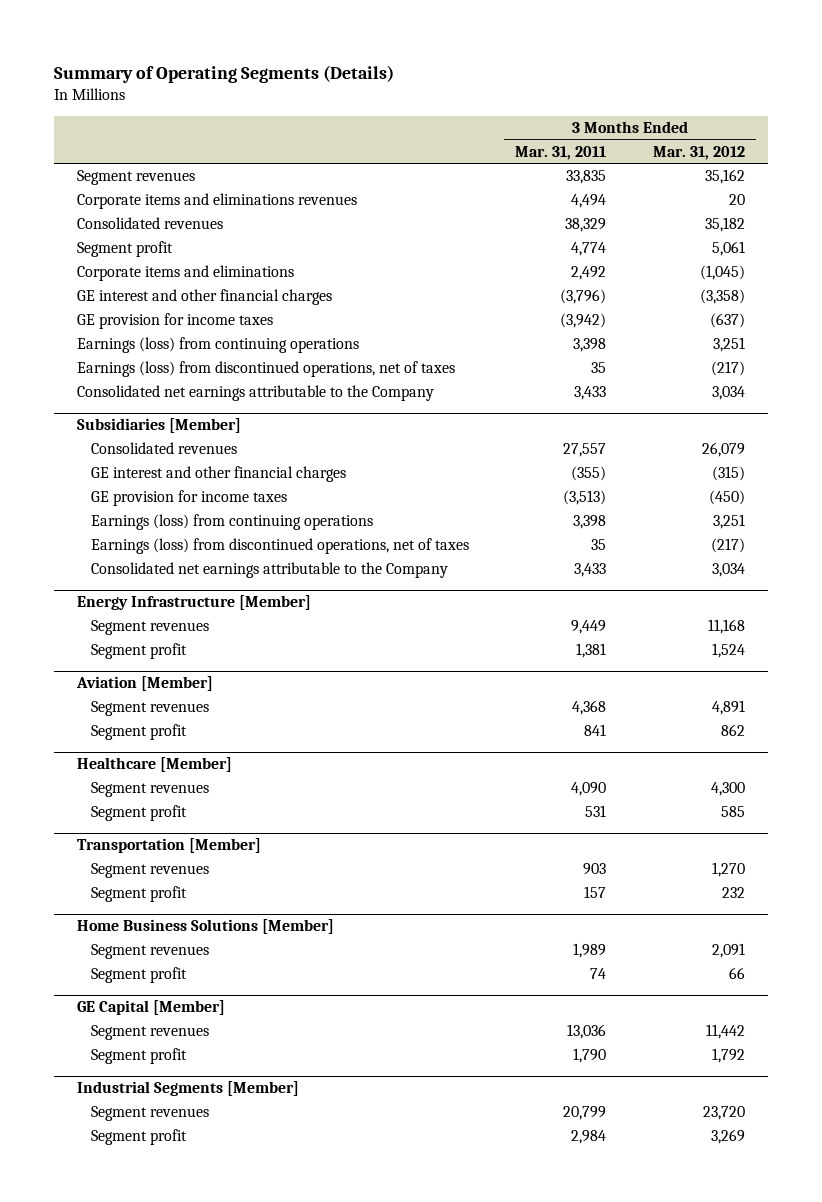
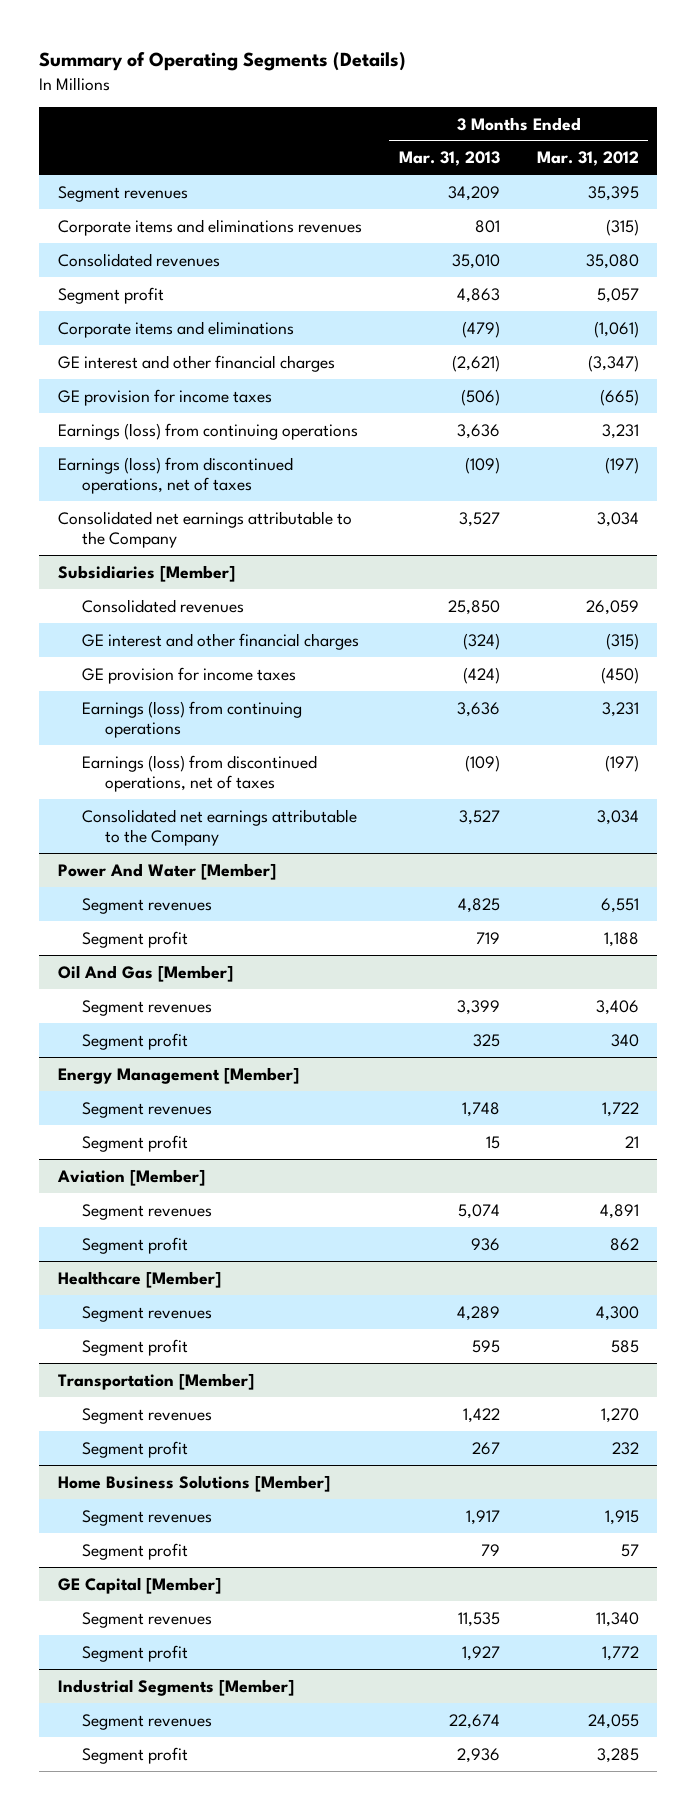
- | 3 Months Ended Mar. 31, 2011 | 3 Months Ended Mar. 31, 2012
+ | 3 Months Ended Mar. 31, 2013 | 3 Months Ended Mar. 31, 2012
- Segment revenues | 33,835 | 35,162
- Corporate items and eliminations revenues | 4,494 | 20
- Consolidated revenues | 38,329 | 35,182
- Segment profit | 4,774 | 5,061
- Corporate items and eliminations | 2,492 | (1,045)
- GE interest and other financial charges | (3,796) | (3,358)
- GE provision for income taxes | (3,942) | (637)
- Earnings (loss) from continuing operations | 3,398 | 3,251
- Earnings (loss) from discontinued operations, net of taxes | 35 | (217)
+ Segment revenues | 34,209 | 35,395
+ Corporate items and eliminations revenues | 801 | (315)
+ Consolidated revenues | 35,010 | 35,080
+ Segment profit | 4,863 | 5,057
+ Corporate items and eliminations | (479) | (1,061)
+ GE interest and other financial charges | (2,621) | (3,347)
+ GE provision for income taxes | (506) | (665)
+ Earnings (loss) from continuing operations | 3,636 | 3,231
+ Earnings (loss) from discontinued operations, net of taxes | (109) | (197)
@ Subsidiaries [Member]
- Consolidated revenues | 27,557 | 26,079
+ Consolidated revenues | 25,850 | 26,059
- Earnings (loss) from continuing operations | 3,398 | 3,251
- Earnings (loss) from discontinued operations, net of taxes | 35 | (217)
+ Earnings (loss) from continuing operations | 3,636 | 3,231
+ Earnings (loss) from discontinued operations, net of taxes | (109) | (197)
- Energy Infrastructure [Member]
- Segment revenues | 9,449 | 11,168
- Segment profit | 1,381 | 1,524
+ Power And Water [Member]
+ Segment revenues | 4,825 | 6,551
+ Segment profit | 719 | 1,188
+ Oil And Gas [Member]
+ Segment revenues | 3,399 | 3,406
+ Segment profit | 325 | 340
+ Energy Management [Member]
+ Segment revenues | 1,748 | 1,722
+ Segment profit | 15 | 21
@ Home Business Solutions [Member]
- Segment revenues | 1,989 | 2,091
- Segment profit | 74 | 66
+ Segment revenues | 1,917 | 1,915
+ Segment profit | 79 | 57
@ GE Capital [Member]
- Segment revenues | 13,036 | 11,442
- Segment profit | 1,790 | 1,792
+ Segment revenues | 11,535 | 11,340
+ Segment profit | 1,927 | 1,772
@ Industrial Segments [Member]
- Segment revenues | 20,799 | 23,720
- Segment profit | 2,984 | 3,269
+ Segment revenues | 22,674 | 24,055
+ Segment profit | 2,936 | 3,285

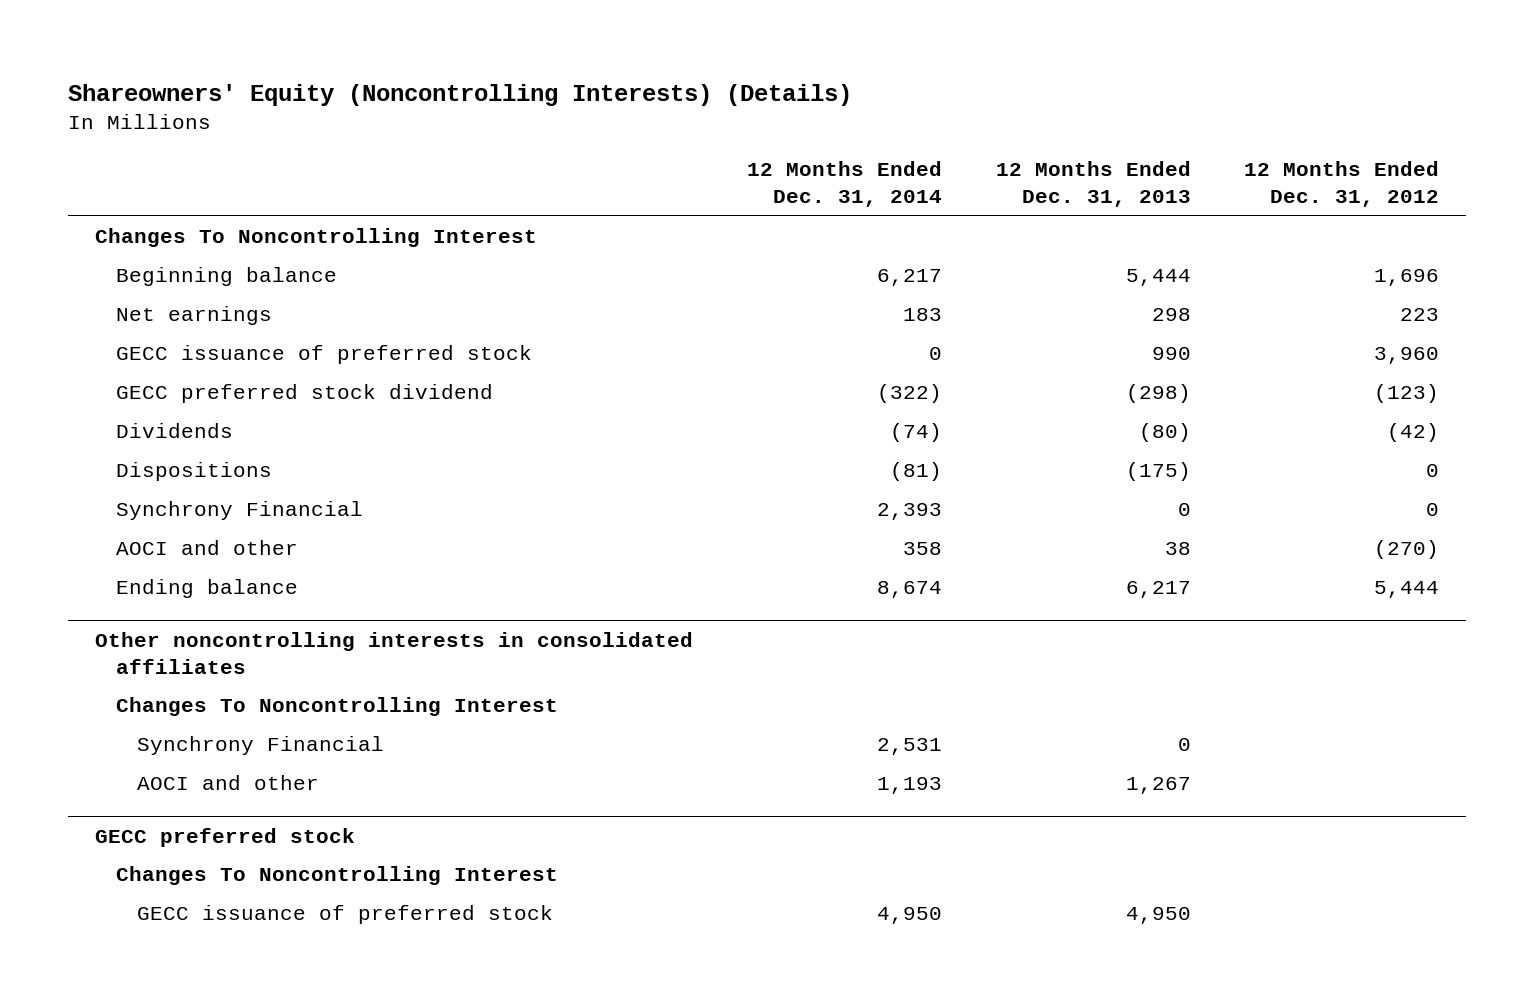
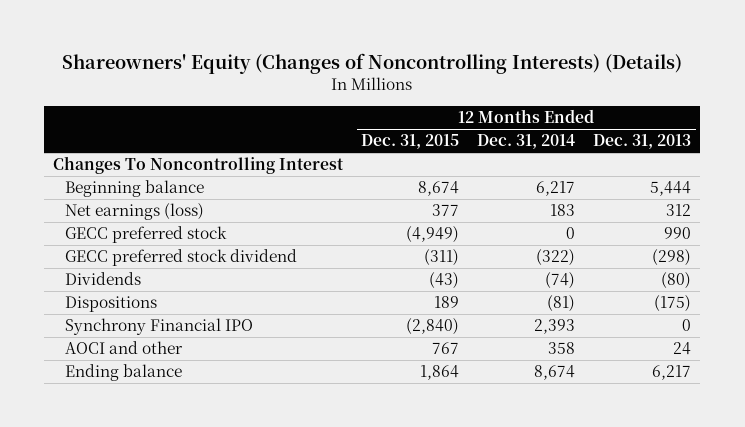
- Shareowners' Equity (Noncontrolling Interests) (Details)
+ Shareowners' Equity (Changes of Noncontrolling Interests) (Details)
- | 12 Months Ended Dec. 31, 2014 | 12 Months Ended Dec. 31, 2013 | 12 Months Ended Dec. 31, 2012
+ | 12 Months Ended Dec. 31, 2015 | 12 Months Ended Dec. 31, 2014 | 12 Months Ended Dec. 31, 2013
- Net earnings | 183 | 298 | 223
- GECC issuance of preferred stock | 0 | 990 | 3,960
+ Net earnings (loss) | 377 | 183 | 312
+ GECC preferred stock | (4,949) | 0 | 990
- Synchrony Financial | 2,393 | 0 | 0
- AOCI and other | 358 | 38 | (270)
+ Synchrony Financial IPO | (2,840) | 2,393 | 0
+ AOCI and other | 767 | 358 | 24
- Other noncontrolling interests in consolidated affiliates
- Changes To Noncontrolling Interest
- Synchrony Financial | 2,531 | 0 |
- AOCI and other | 1,193 | 1,267 |
- GECC preferred stock
- Changes To Noncontrolling Interest
- GECC issuance of preferred stock | 4,950 | 4,950 |

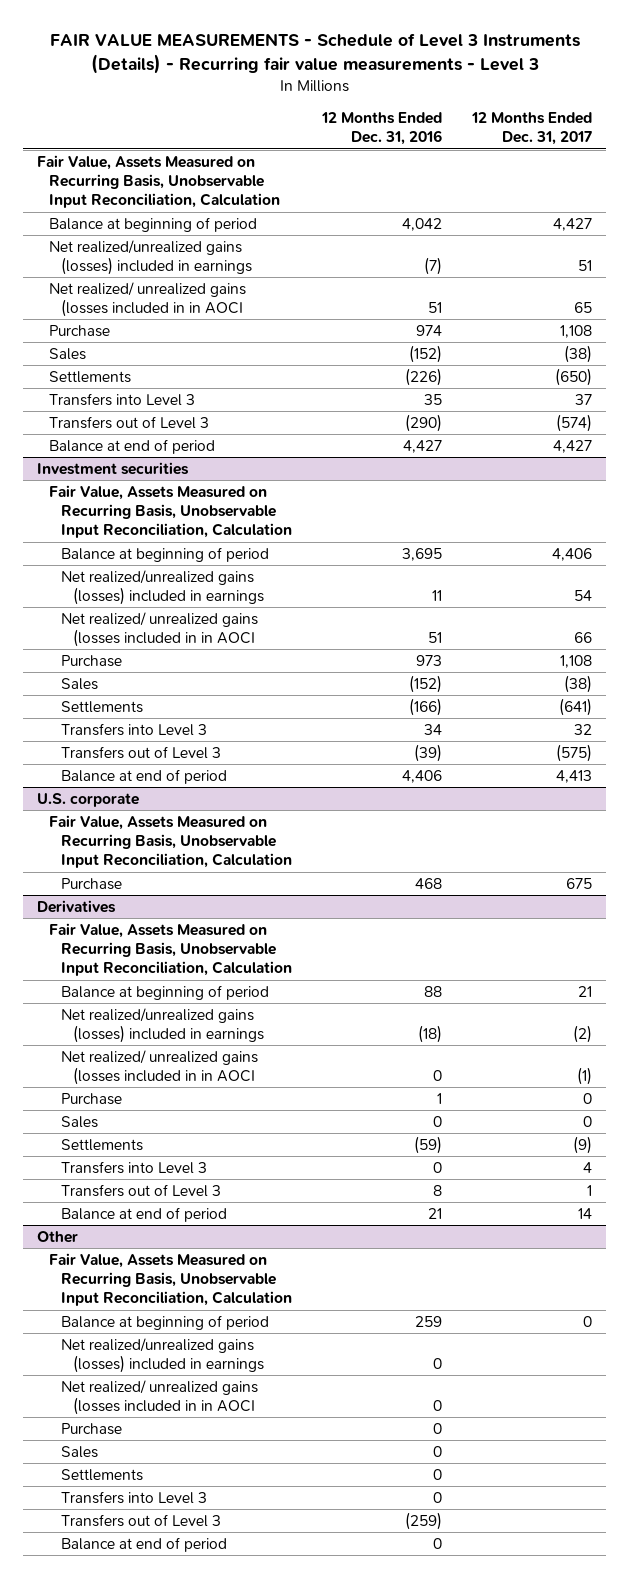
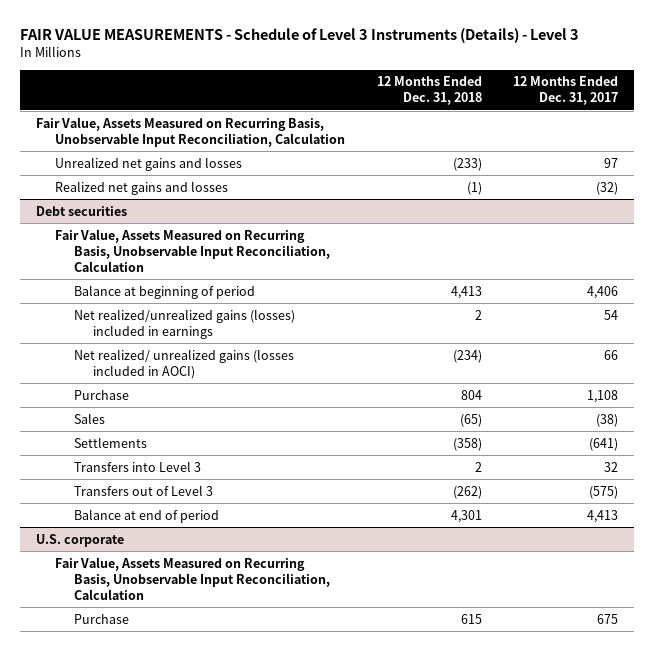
- FAIR VALUE MEASUREMENTS - Schedule of Level 3 Instruments (Details) - Recurring fair value measurements - Level 3
+ FAIR VALUE MEASUREMENTS - Schedule of Level 3 Instruments (Details) - Level 3
- | 12 Months Ended Dec. 31, 2016 | 12 Months Ended Dec. 31, 2017
+ | 12 Months Ended Dec. 31, 2018 | 12 Months Ended Dec. 31, 2017
- Balance at beginning of period | 4,042 | 4,427
- Net realized/unrealized gains (losses) included in earnings | (7) | 51
- Net realized/ unrealized gains (losses included in in AOCI | 51 | 65
- Purchase | 974 | 1,108
- Sales | (152) | (38)
- Settlements | (226) | (650)
- Transfers into Level 3 | 35 | 37
- Transfers out of Level 3 | (290) | (574)
- Balance at end of period | 4,427 | 4,427
- Investment securities
+ Unrealized net gains and losses | (233) | 97
+ Realized net gains and losses | (1) | (32)
+ Debt securities
- Net realized/ unrealized gains (losses included in in AOCI | 51 | 66
+ Net realized/ unrealized gains (losses included in AOCI) | (234) | 66
- Derivatives
- Fair Value, Assets Measured on Recurring Basis, Unobservable Input Reconciliation, Calculation
- Balance at beginning of period | 88 | 21
- Net realized/unrealized gains (losses) included in earnings | (18) | (2)
- Net realized/ unrealized gains (losses included in in AOCI | 0 | (1)
- Purchase | 1 | 0
- Sales | 0 | 0
- Settlements | (59) | (9)
- Transfers into Level 3 | 0 | 4
- Transfers out of Level 3 | 8 | 1
- Balance at end of period | 21 | 14
- Other
- Fair Value, Assets Measured on Recurring Basis, Unobservable Input Reconciliation, Calculation
- Balance at beginning of period | 259 | 0
- Net realized/unrealized gains (losses) included in earnings | 0 |
- Net realized/ unrealized gains (losses included in in AOCI | 0 |
- Purchase | 0 |
- Sales | 0 |
- Settlements | 0 |
- Transfers into Level 3 | 0 |
- Transfers out of Level 3 | (259) |
- Balance at end of period | 0 |

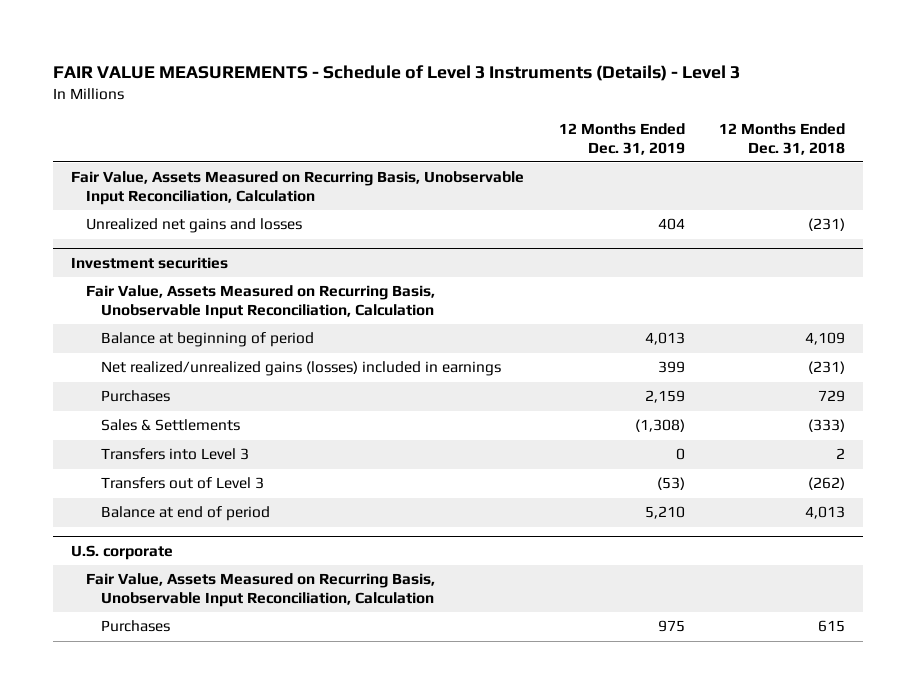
- | 12 Months Ended Dec. 31, 2018 | 12 Months Ended Dec. 31, 2017
+ | 12 Months Ended Dec. 31, 2019 | 12 Months Ended Dec. 31, 2018
- Unrealized net gains and losses | (233) | 97
- Realized net gains and losses | (1) | (32)
- Debt securities
+ Unrealized net gains and losses | 404 | (231)
+ Investment securities
- Balance at beginning of period | 4,413 | 4,406
- Net realized/unrealized gains (losses) included in earnings | 2 | 54
- Net realized/ unrealized gains (losses included in AOCI) | (234) | 66
- Purchase | 804 | 1,108
- Sales | (65) | (38)
- Settlements | (358) | (641)
+ Balance at beginning of period | 4,013 | 4,109
+ Net realized/unrealized gains (losses) included in earnings | 399 | (231)
+ Purchases | 2,159 | 729
+ Sales & Settlements | (1,308) | (333)
- Balance at end of period | 4,301 | 4,413
+ Balance at end of period | 5,210 | 4,013
@ U.S. corporate
- Purchase | 615 | 675
+ Purchases | 975 | 615

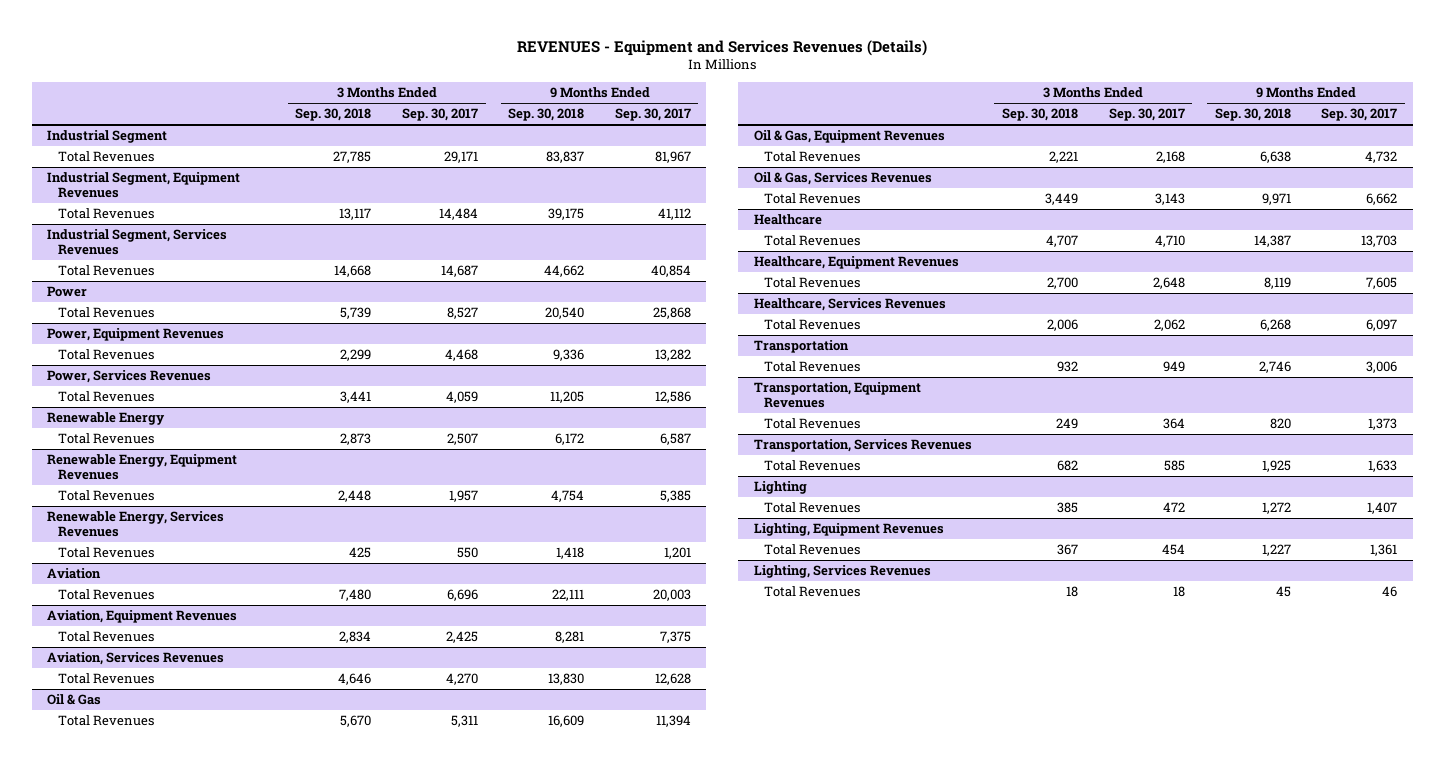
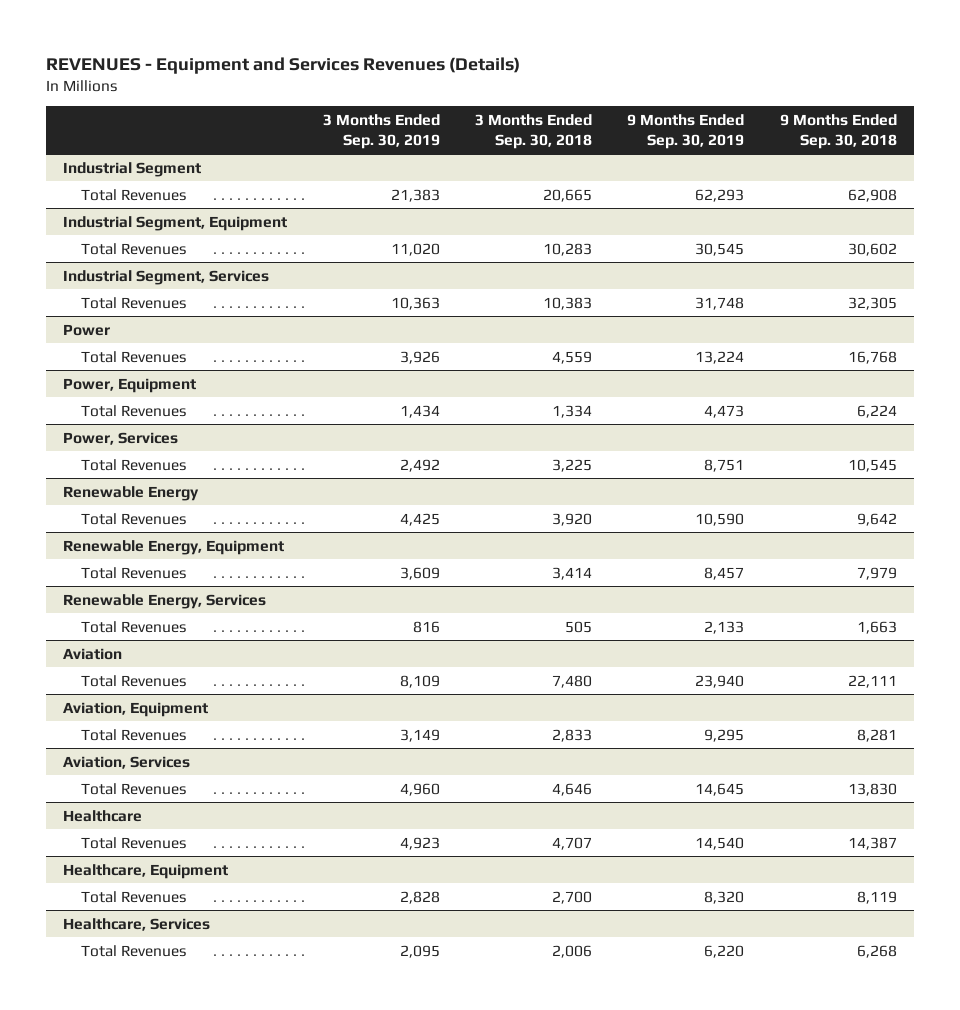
- | 3 Months Ended Sep. 30, 2018 | 3 Months Ended Sep. 30, 2017 | 9 Months Ended Sep. 30, 2018 | 9 Months Ended Sep. 30, 2017
+ | 3 Months Ended Sep. 30, 2019 | 3 Months Ended Sep. 30, 2018 | 9 Months Ended Sep. 30, 2019 | 9 Months Ended Sep. 30, 2018
@ Industrial Segment
- Total Revenues | 27,785 | 29,171 | 83,837 | 81,967
- Industrial Segment, Equipment Revenues
- Total Revenues | 13,117 | 14,484 | 39,175 | 41,112
- Industrial Segment, Services Revenues
- Total Revenues | 14,668 | 14,687 | 44,662 | 40,854
@ Industrial Segment
+ Total Revenues | 21,383 | 20,665 | 62,293 | 62,908
+ Industrial Segment, Equipment
+ Total Revenues | 11,020 | 10,283 | 30,545 | 30,602
+ Industrial Segment, Services
+ Total Revenues | 10,363 | 10,383 | 31,748 | 32,305
@ Power
- Total Revenues | 5,739 | 8,527 | 20,540 | 25,868
- Power, Equipment Revenues
- Total Revenues | 2,299 | 4,468 | 9,336 | 13,282
- Power, Services Revenues
- Total Revenues | 3,441 | 4,059 | 11,205 | 12,586
@ Power
+ Total Revenues | 3,926 | 4,559 | 13,224 | 16,768
+ Power, Equipment
+ Total Revenues | 1,434 | 1,334 | 4,473 | 6,224
+ Power, Services
+ Total Revenues | 2,492 | 3,225 | 8,751 | 10,545
@ Renewable Energy
- Total Revenues | 2,873 | 2,507 | 6,172 | 6,587
- Renewable Energy, Equipment Revenues
- Total Revenues | 2,448 | 1,957 | 4,754 | 5,385
- Renewable Energy, Services Revenues
- Total Revenues | 425 | 550 | 1,418 | 1,201
@ Renewable Energy
+ Total Revenues | 4,425 | 3,920 | 10,590 | 9,642
+ Renewable Energy, Equipment
+ Total Revenues | 3,609 | 3,414 | 8,457 | 7,979
+ Renewable Energy, Services
+ Total Revenues | 816 | 505 | 2,133 | 1,663
- Aviation, Equipment Revenues
- Total Revenues | 2,834 | 2,425 | 8,281 | 7,375
- Aviation, Services Revenues
+ Aviation, Equipment
+ Total Revenues | 3,149 | 2,833 | 9,295 | 8,281
+ Aviation, Services
- Oil & Gas
- Total Revenues | 5,670 | 5,311 | 16,609 | 11,394
- Oil & Gas, Equipment Revenues
- Total Revenues | 2,221 | 2,168 | 6,638 | 4,732
- Oil & Gas, Services Revenues
- Total Revenues | 3,449 | 3,143 | 9,971 | 6,662
- Healthcare, Equipment Revenues
+ Healthcare, Equipment
- Healthcare, Services Revenues
+ Healthcare, Services
- Transportation
- Total Revenues | 932 | 949 | 2,746 | 3,006
- Transportation, Equipment Revenues
- Total Revenues | 249 | 364 | 820 | 1,373
- Transportation, Services Revenues
- Total Revenues | 682 | 585 | 1,925 | 1,633
- Lighting
- Total Revenues | 385 | 472 | 1,272 | 1,407
- Lighting, Equipment Revenues
- Total Revenues | 367 | 454 | 1,227 | 1,361
- Lighting, Services Revenues
- Total Revenues | 18 | 18 | 45 | 46

